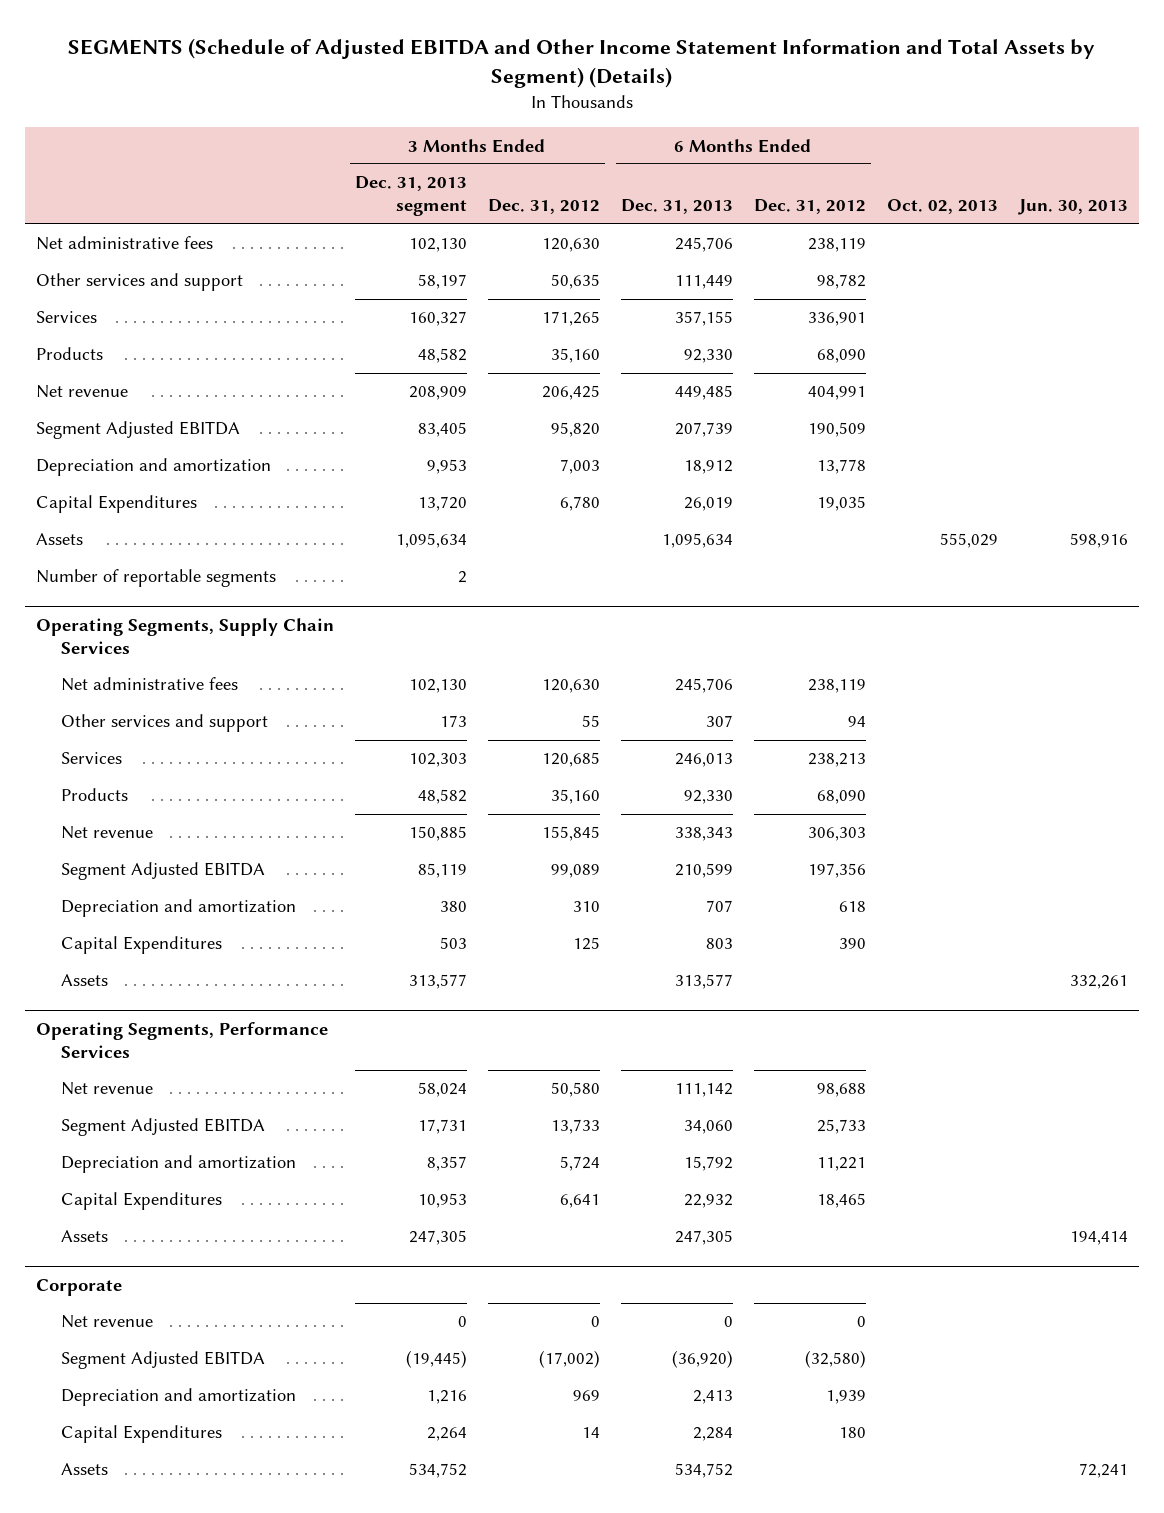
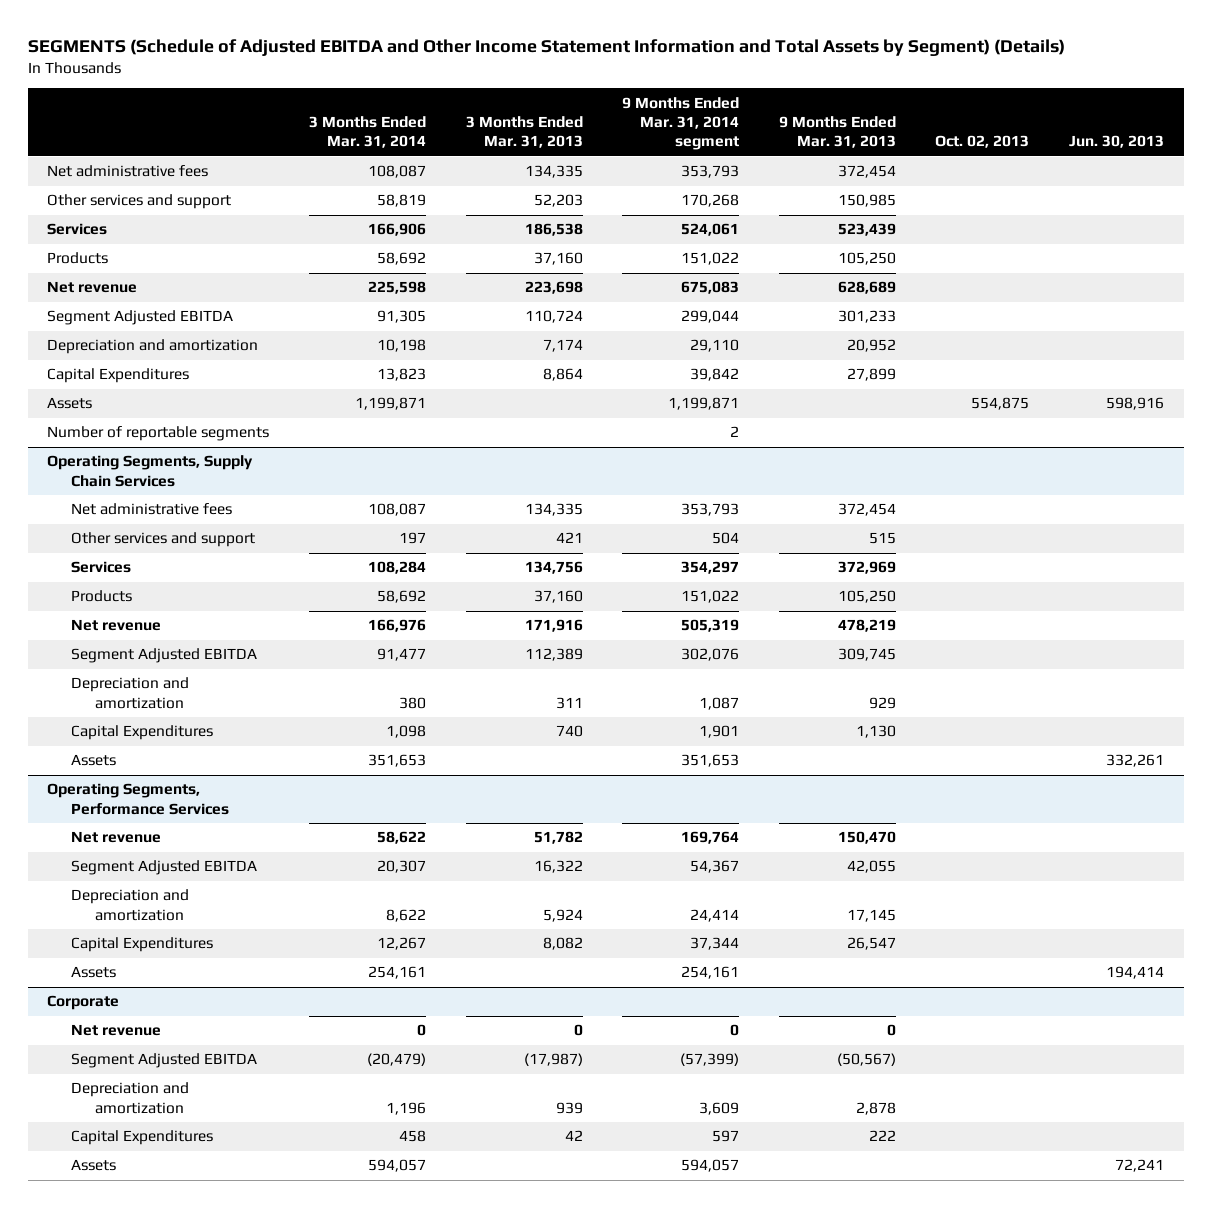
- | 3 Months Ended Dec. 31, 2013 segment | 3 Months Ended Dec. 31, 2012 | 6 Months Ended Dec. 31, 2013 | 6 Months Ended Dec. 31, 2012 | Oct. 02, 2013 | Jun. 30, 2013
+ | 3 Months Ended Mar. 31, 2014 | 3 Months Ended Mar. 31, 2013 | 9 Months Ended Mar. 31, 2014 segment | 9 Months Ended Mar. 31, 2013 | Oct. 02, 2013 | Jun. 30, 2013
- Assets | 1,095,634 | | 1,095,634 | | 555,029 | 598,916
+ Assets | 1,199,871 | | 1,199,871 | | 554,875 | 598,916

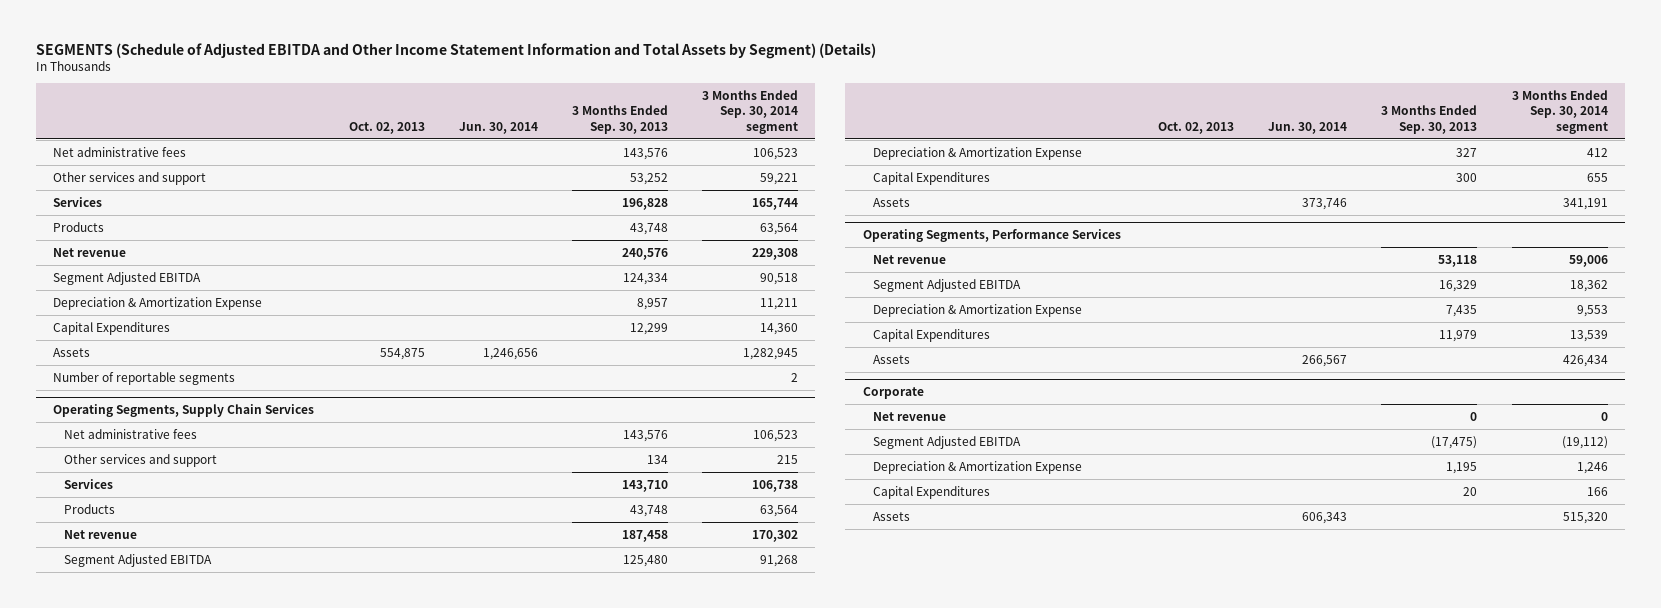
- | 3 Months Ended Mar. 31, 2014 | 3 Months Ended Mar. 31, 2013 | 9 Months Ended Mar. 31, 2014 segment | 9 Months Ended Mar. 31, 2013 | Oct. 02, 2013 | Jun. 30, 2013
+ | Oct. 02, 2013 | Jun. 30, 2014 | 3 Months Ended Sep. 30, 2013 | 3 Months Ended Sep. 30, 2014 segment
- Depreciation and amortization | 10,198 | 7,174 | 29,110 | 20,952 | |
+ Depreciation & Amortization Expense | | | 8,957 | 11,211
@ Operating Segments, Supply Chain Services
- Depreciation and amortization | 380 | 311 | 1,087 | 929 | |
+ Depreciation & Amortization Expense | | | 327 | 412
@ Operating Segments, Performance Services
- Depreciation and amortization | 8,622 | 5,924 | 24,414 | 17,145 | |
+ Depreciation & Amortization Expense | | | 7,435 | 9,553
@ Corporate
- Depreciation and amortization | 1,196 | 939 | 3,609 | 2,878 | |
+ Depreciation & Amortization Expense | | | 1,195 | 1,246

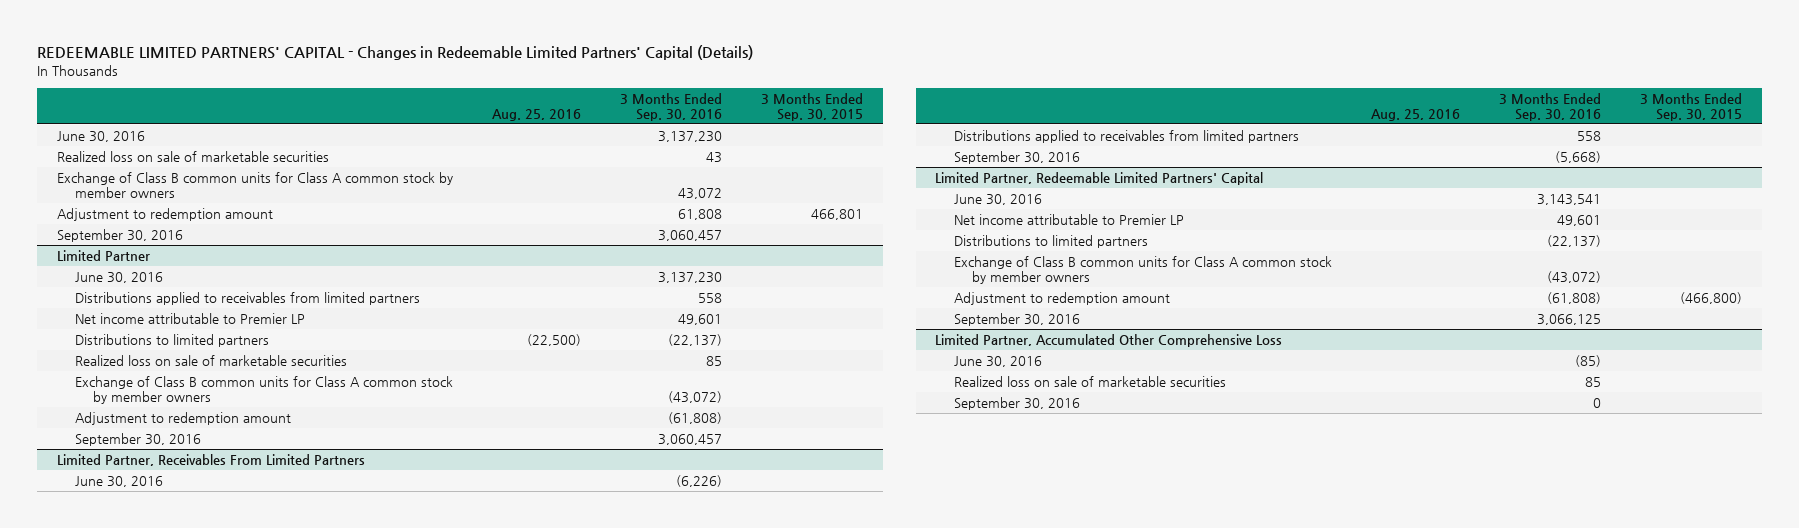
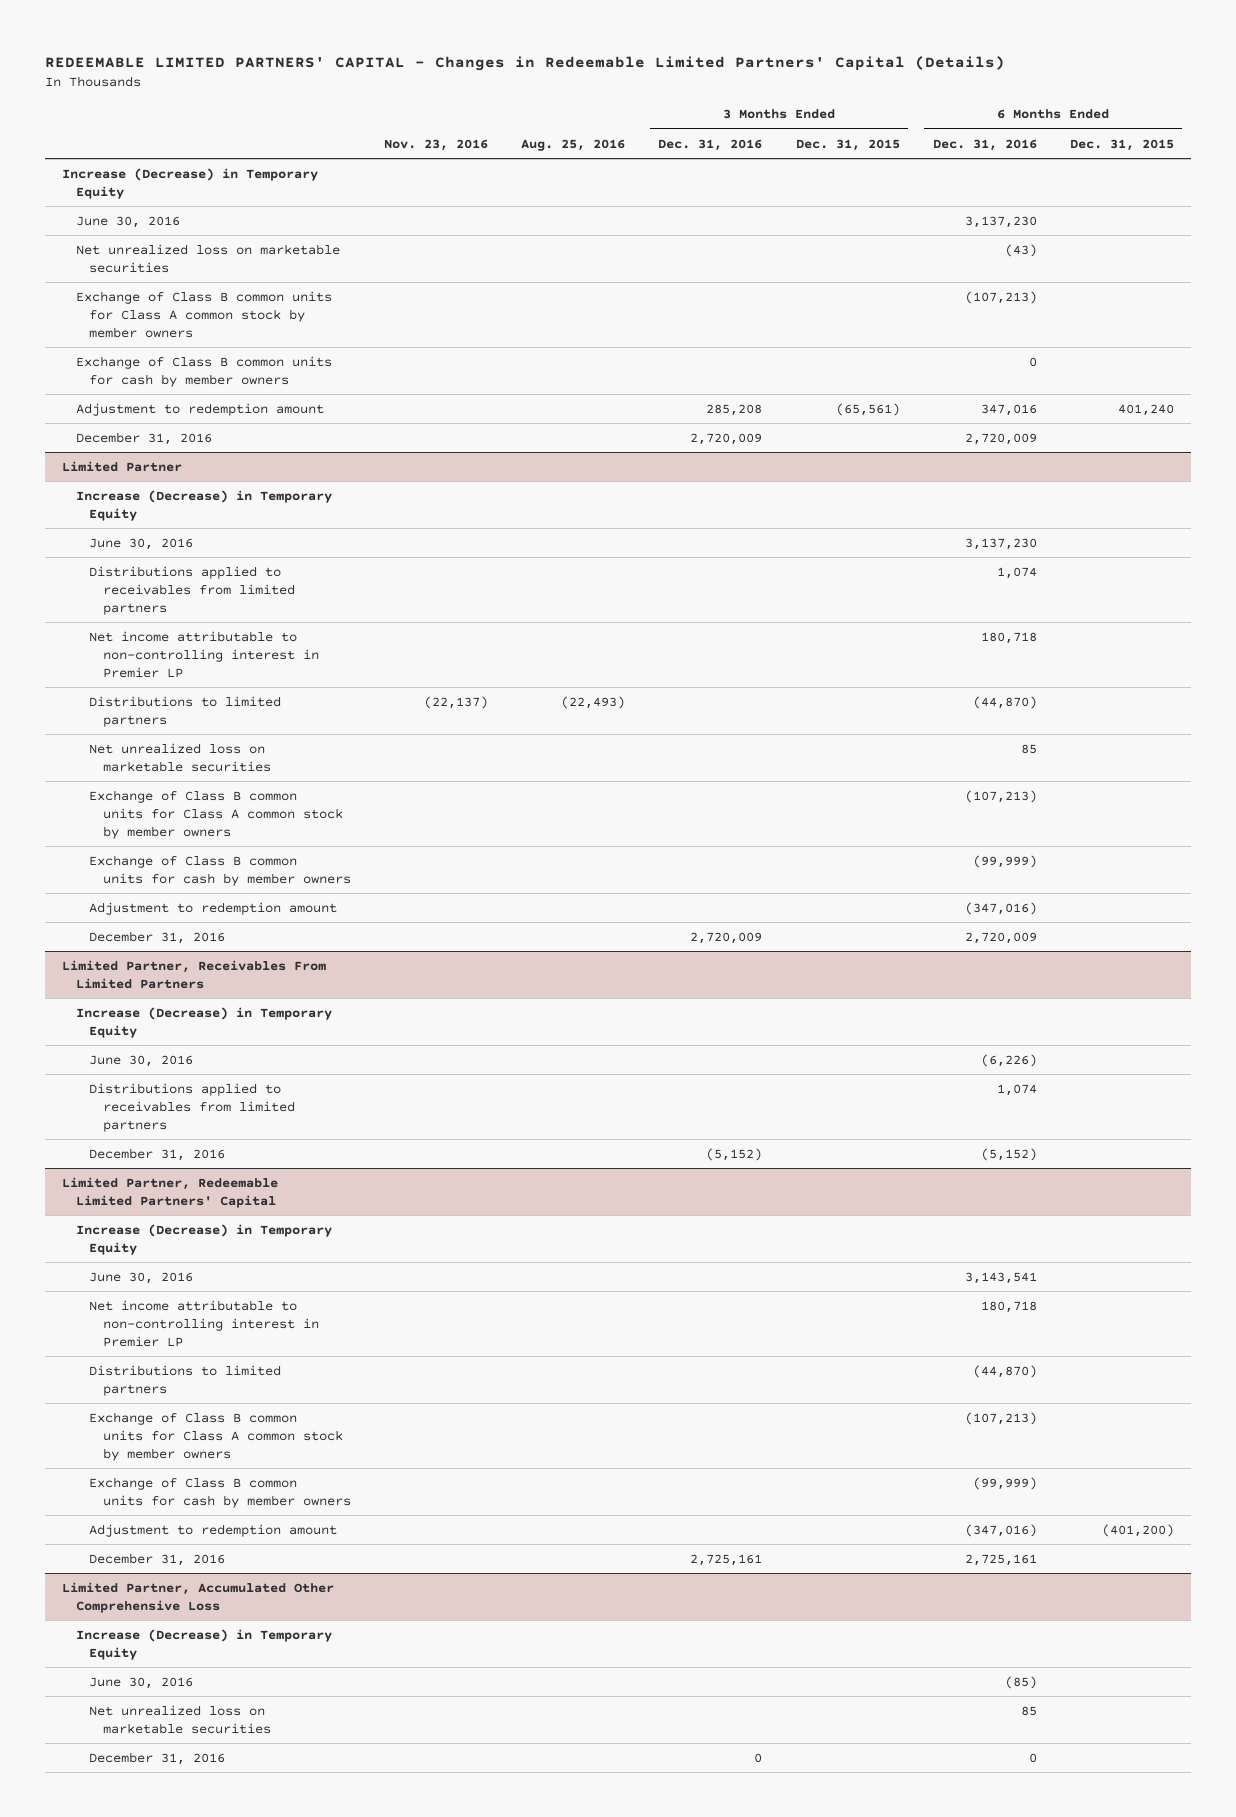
- | Aug. 25, 2016 | 3 Months Ended Sep. 30, 2016 | 3 Months Ended Sep. 30, 2015
+ | Nov. 23, 2016 | Aug. 25, 2016 | 3 Months Ended Dec. 31, 2016 | 3 Months Ended Dec. 31, 2015 | 6 Months Ended Dec. 31, 2016 | 6 Months Ended Dec. 31, 2015
+ Increase (Decrease) in Temporary Equity
- Realized loss on sale of marketable securities | | 43 |
+ Net unrealized loss on marketable securities | | | | | (43) |
+ Exchange of Class B common units for cash by member owners | | | | | 0 |
- September 30, 2016 | | 3,060,457 |
+ December 31, 2016 | | | 2,720,009 | | 2,720,009 |
@ Limited Partner
+ Increase (Decrease) in Temporary Equity
- Net income attributable to Premier LP | | 49,601 |
- Distributions to limited partners | (22,500) | (22,137) |
- Realized loss on sale of marketable securities | | 85 |
+ Net income attributable to non-controlling interest in Premier LP | | | | | 180,718 |
+ Distributions to limited partners | (22,137) | (22,493) | | | (44,870) |
+ Net unrealized loss on marketable securities | | | | | 85 |
+ Exchange of Class B common units for cash by member owners | | | | | (99,999) |
- September 30, 2016 | | 3,060,457 |
+ December 31, 2016 | | | 2,720,009 | | 2,720,009 |
@ Limited Partner, Receivables From Limited Partners
+ Increase (Decrease) in Temporary Equity
- September 30, 2016 | | (5,668) |
+ December 31, 2016 | | | (5,152) | | (5,152) |
@ Limited Partner, Redeemable Limited Partners' Capital
+ Increase (Decrease) in Temporary Equity
- Net income attributable to Premier LP | | 49,601 |
+ Net income attributable to non-controlling interest in Premier LP | | | | | 180,718 |
+ Exchange of Class B common units for cash by member owners | | | | | (99,999) |
- September 30, 2016 | | 3,066,125 |
+ December 31, 2016 | | | 2,725,161 | | 2,725,161 |
@ Limited Partner, Accumulated Other Comprehensive Loss
+ Increase (Decrease) in Temporary Equity
- Realized loss on sale of marketable securities | | 85 |
- September 30, 2016 | | 0 |
+ Net unrealized loss on marketable securities | | | | | 85 |
+ December 31, 2016 | | | 0 | | 0 |

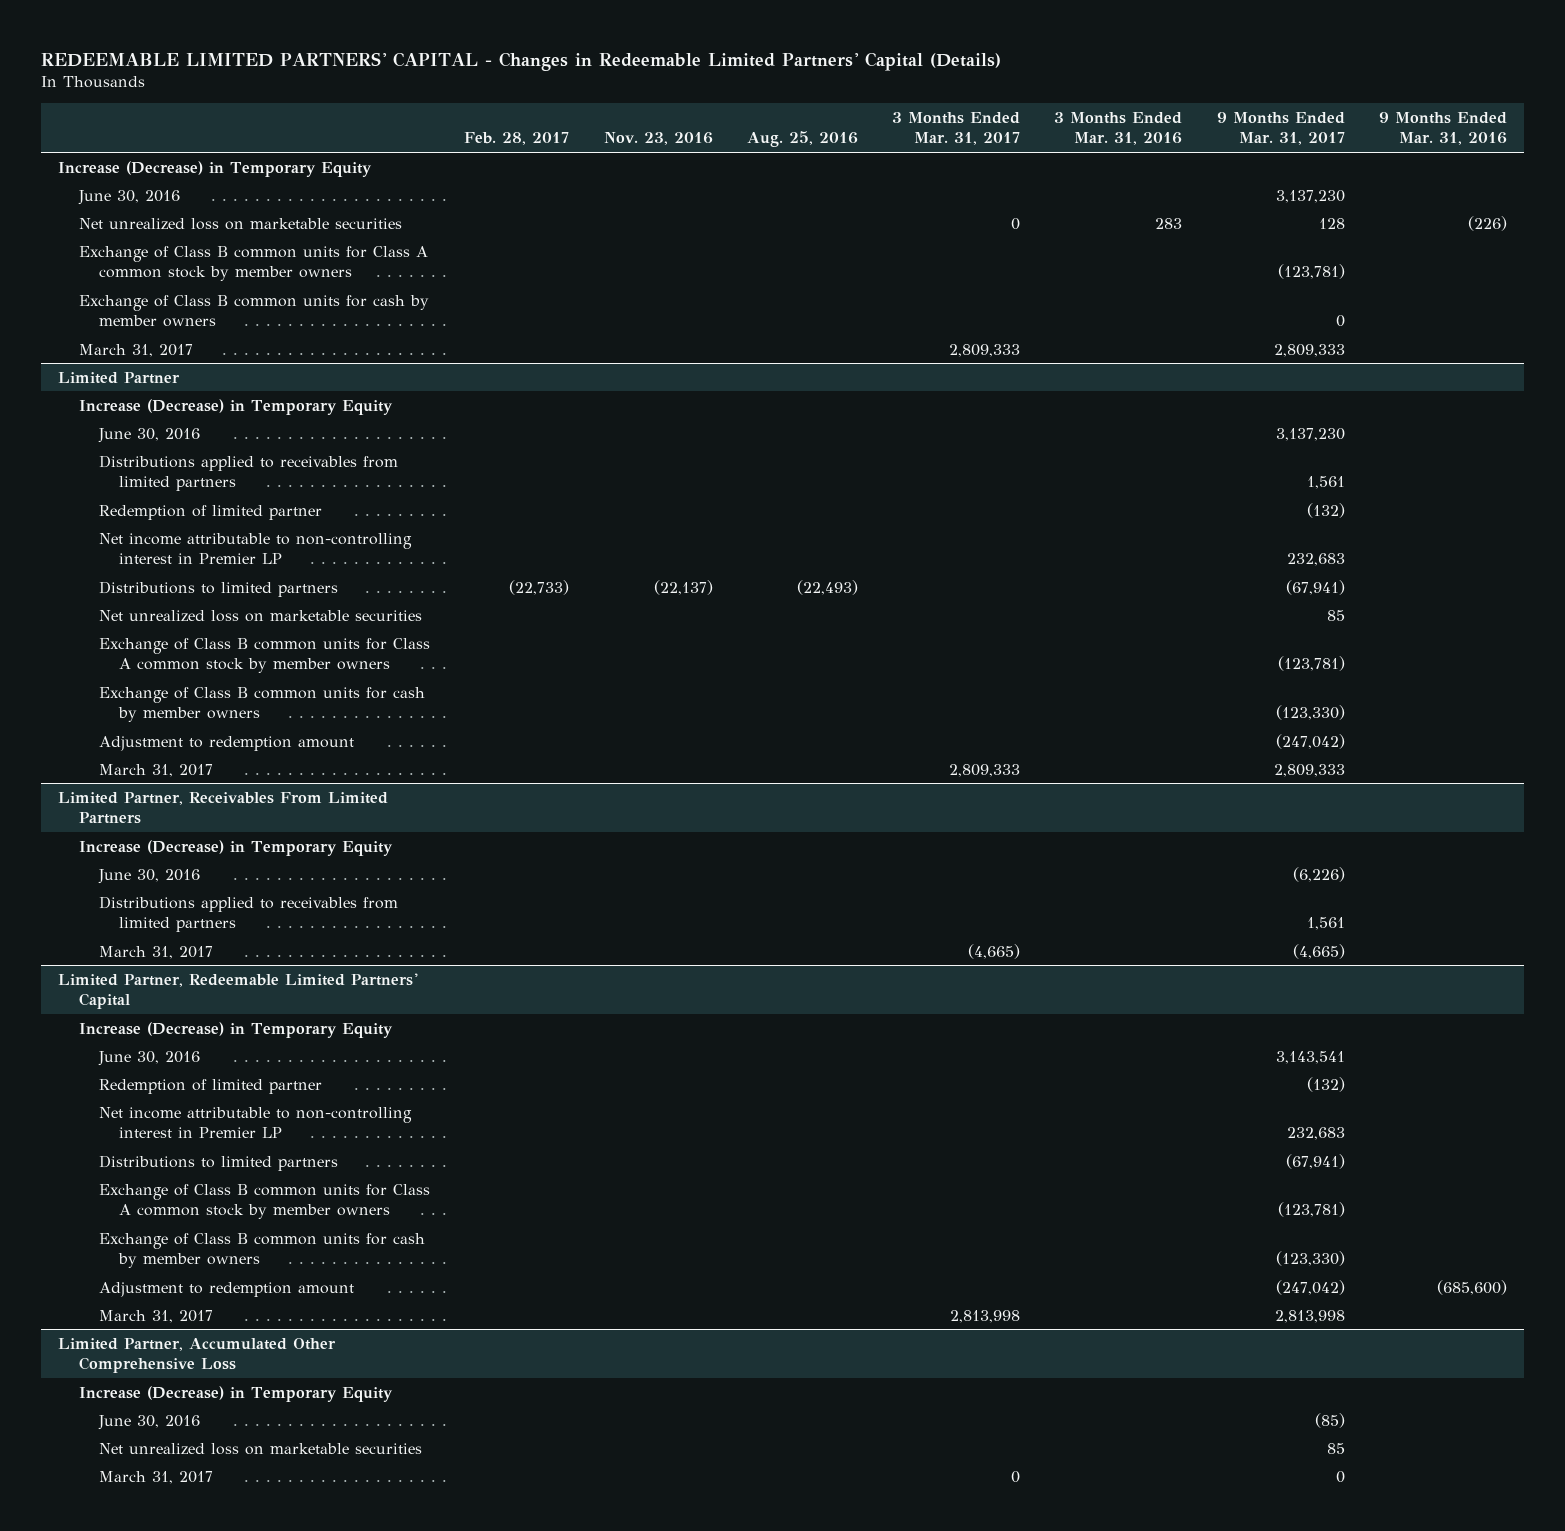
- | Nov. 23, 2016 | Aug. 25, 2016 | 3 Months Ended Dec. 31, 2016 | 3 Months Ended Dec. 31, 2015 | 6 Months Ended Dec. 31, 2016 | 6 Months Ended Dec. 31, 2015
+ | Feb. 28, 2017 | Nov. 23, 2016 | Aug. 25, 2016 | 3 Months Ended Mar. 31, 2017 | 3 Months Ended Mar. 31, 2016 | 9 Months Ended Mar. 31, 2017 | 9 Months Ended Mar. 31, 2016
- Adjustment to redemption amount | | | 285,208 | (65,561) | 347,016 | 401,240
- December 31, 2016 | | | 2,720,009 | | 2,720,009 |
+ March 31, 2017 | | | | 2,809,333 | | 2,809,333 |
@ Limited Partner
+ Redemption of limited partner | | | | | | (132) |
- December 31, 2016 | | | 2,720,009 | | 2,720,009 |
+ March 31, 2017 | | | | 2,809,333 | | 2,809,333 |
@ Limited Partner, Receivables From Limited Partners
- December 31, 2016 | | | (5,152) | | (5,152) |
+ March 31, 2017 | | | | (4,665) | | (4,665) |
@ Limited Partner, Redeemable Limited Partners' Capital
+ Redemption of limited partner | | | | | | (132) |
- December 31, 2016 | | | 2,725,161 | | 2,725,161 |
+ March 31, 2017 | | | | 2,813,998 | | 2,813,998 |
@ Limited Partner, Accumulated Other Comprehensive Loss
- December 31, 2016 | | | 0 | | 0 |
+ March 31, 2017 | | | | 0 | | 0 |

